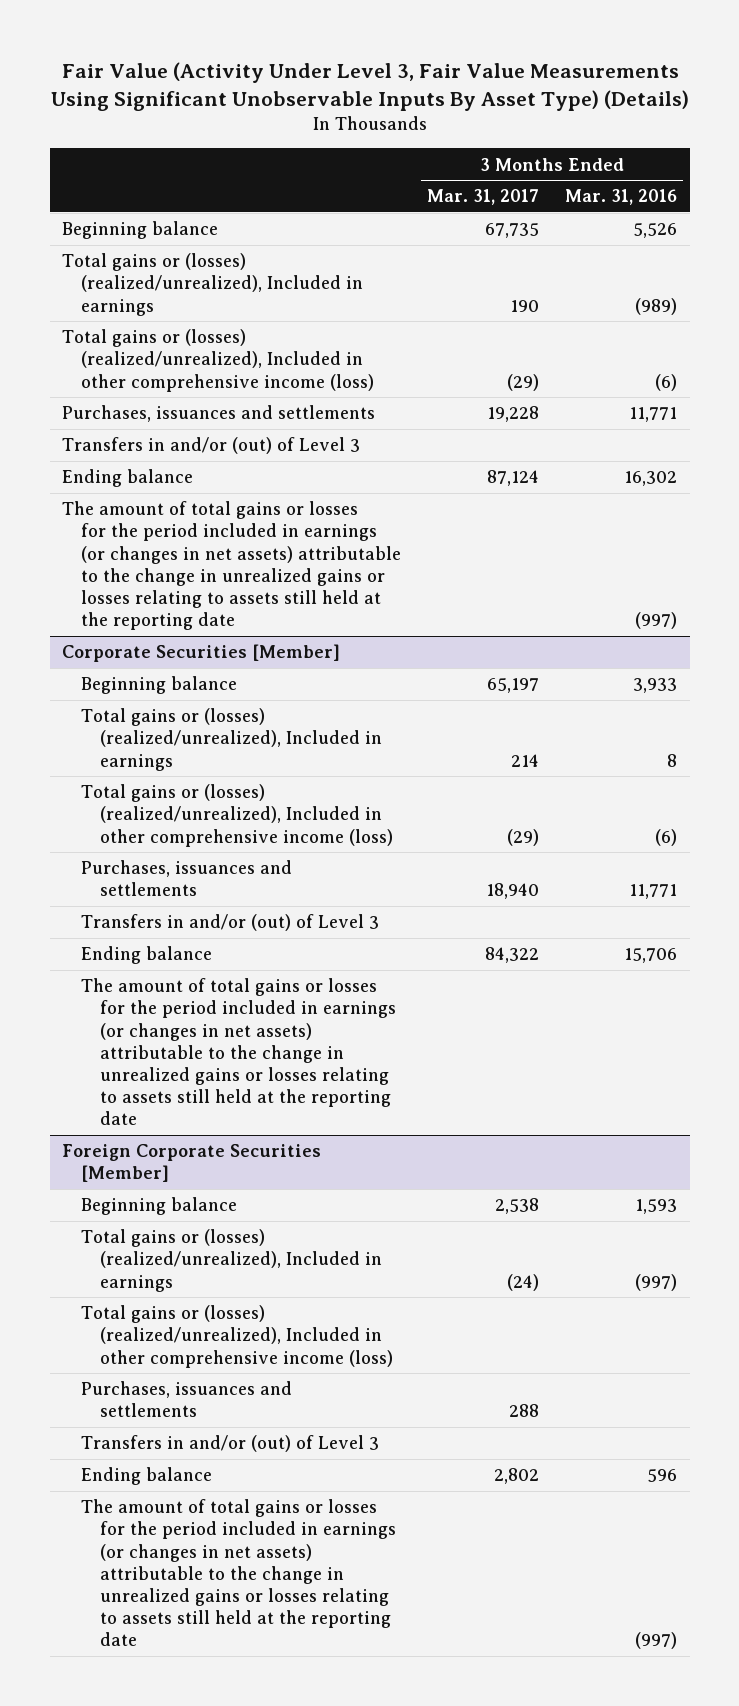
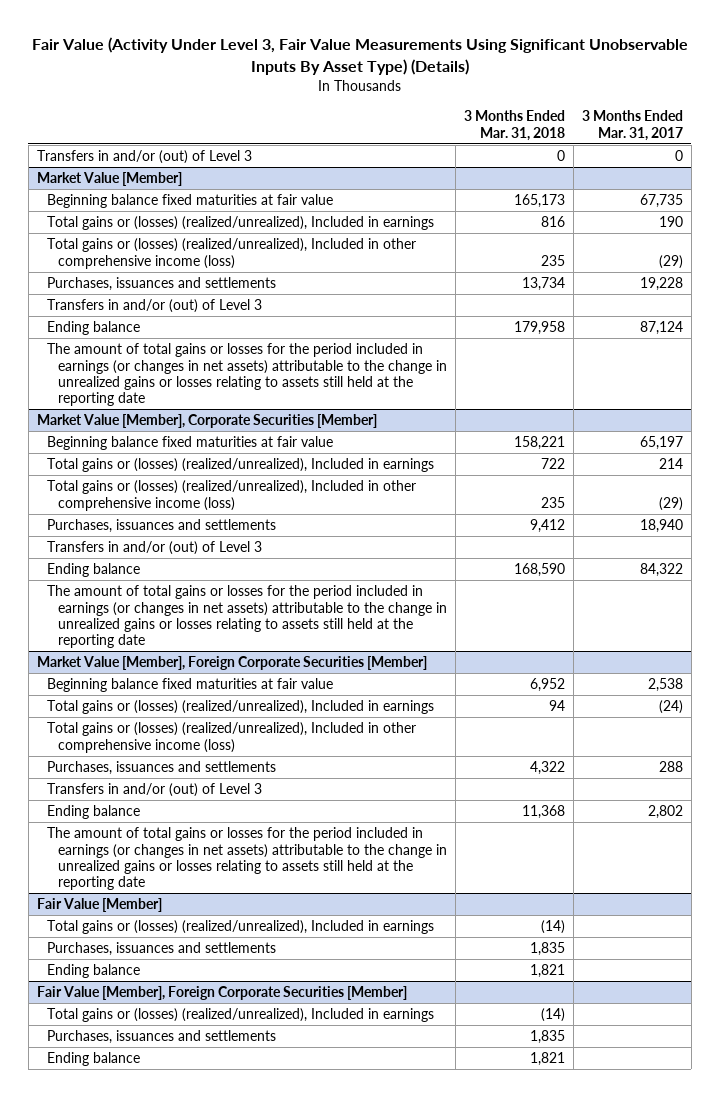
- | 3 Months Ended Mar. 31, 2017 | 3 Months Ended Mar. 31, 2016
+ | 3 Months Ended Mar. 31, 2018 | 3 Months Ended Mar. 31, 2017
- Beginning balance | 67,735 | 5,526
+ Transfers in and/or (out) of Level 3 | 0 | 0
+ Market Value [Member]
+ Beginning balance fixed maturities at fair value | 165,173 | 67,735
- Corporate Securities [Member]
- Beginning balance | 65,197 | 3,933
+ Market Value [Member], Corporate Securities [Member]
+ Beginning balance fixed maturities at fair value | 158,221 | 65,197
- Foreign Corporate Securities [Member]
- Beginning balance | 2,538 | 1,593
+ Market Value [Member], Foreign Corporate Securities [Member]
+ Beginning balance fixed maturities at fair value | 6,952 | 2,538
+ Fair Value [Member]
+ Total gains or (losses) (realized/unrealized), Included in earnings | (14) |
+ Purchases, issuances and settlements | 1,835 |
+ Ending balance | 1,821 |
+ Fair Value [Member], Foreign Corporate Securities [Member]
+ Total gains or (losses) (realized/unrealized), Included in earnings | (14) |
+ Purchases, issuances and settlements | 1,835 |
+ Ending balance | 1,821 |

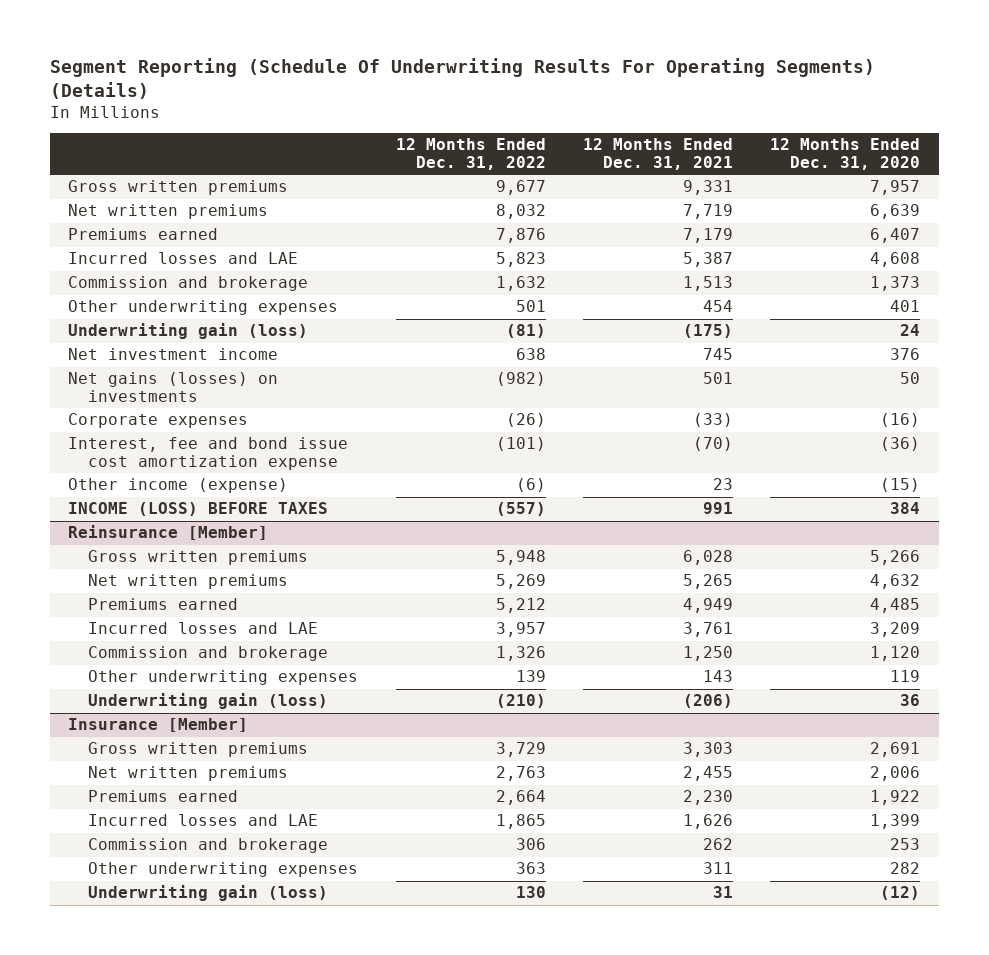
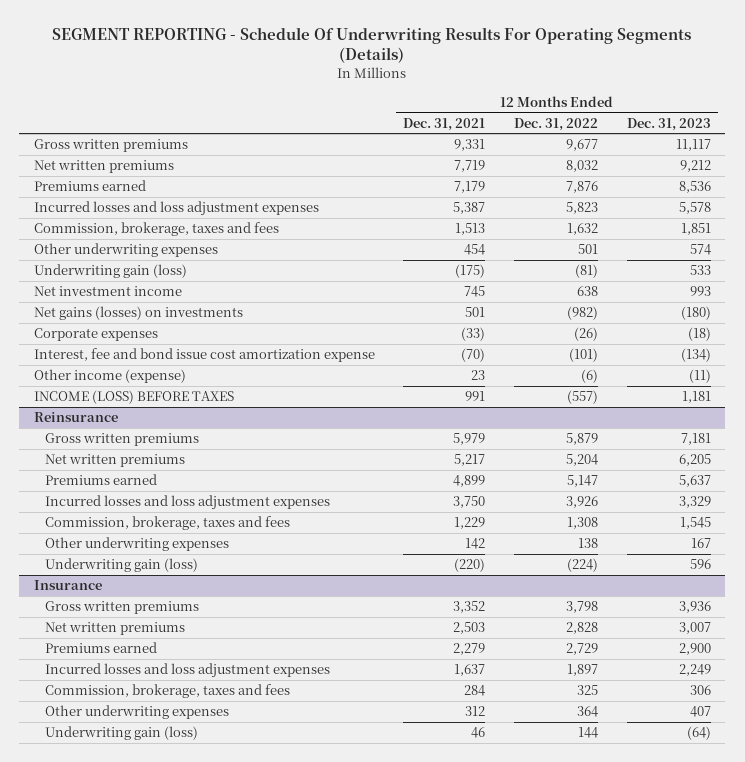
- Segment Reporting (Schedule Of Underwriting Results For Operating Segments) (Details)
+ SEGMENT REPORTING - Schedule Of Underwriting Results For Operating Segments (Details)
- | 12 Months Ended Dec. 31, 2022 | 12 Months Ended Dec. 31, 2021 | 12 Months Ended Dec. 31, 2020
+ | 12 Months Ended Dec. 31, 2021 | 12 Months Ended Dec. 31, 2022 | 12 Months Ended Dec. 31, 2023
- Incurred losses and LAE | 5,823 | 5,387 | 4,608
- Commission and brokerage | 1,632 | 1,513 | 1,373
+ Incurred losses and loss adjustment expenses | 5,387 | 5,823 | 5,578
+ Commission, brokerage, taxes and fees | 1,513 | 1,632 | 1,851
- Reinsurance [Member]
- Gross written premiums | 5,948 | 6,028 | 5,266
- Net written premiums | 5,269 | 5,265 | 4,632
- Premiums earned | 5,212 | 4,949 | 4,485
- Incurred losses and LAE | 3,957 | 3,761 | 3,209
- Commission and brokerage | 1,326 | 1,250 | 1,120
- Other underwriting expenses | 139 | 143 | 119
- Underwriting gain (loss) | (210) | (206) | 36
- Insurance [Member]
- Gross written premiums | 3,729 | 3,303 | 2,691
- Net written premiums | 2,763 | 2,455 | 2,006
- Premiums earned | 2,664 | 2,230 | 1,922
- Incurred losses and LAE | 1,865 | 1,626 | 1,399
- Commission and brokerage | 306 | 262 | 253
- Other underwriting expenses | 363 | 311 | 282
- Underwriting gain (loss) | 130 | 31 | (12)
+ Reinsurance
+ Gross written premiums | 5,979 | 5,879 | 7,181
+ Net written premiums | 5,217 | 5,204 | 6,205
+ Premiums earned | 4,899 | 5,147 | 5,637
+ Incurred losses and loss adjustment expenses | 3,750 | 3,926 | 3,329
+ Commission, brokerage, taxes and fees | 1,229 | 1,308 | 1,545
+ Other underwriting expenses | 142 | 138 | 167
+ Underwriting gain (loss) | (220) | (224) | 596
+ Insurance
+ Gross written premiums | 3,352 | 3,798 | 3,936
+ Net written premiums | 2,503 | 2,828 | 3,007
+ Premiums earned | 2,279 | 2,729 | 2,900
+ Incurred losses and loss adjustment expenses | 1,637 | 1,897 | 2,249
+ Commission, brokerage, taxes and fees | 284 | 325 | 306
+ Other underwriting expenses | 312 | 364 | 407
+ Underwriting gain (loss) | 46 | 144 | (64)

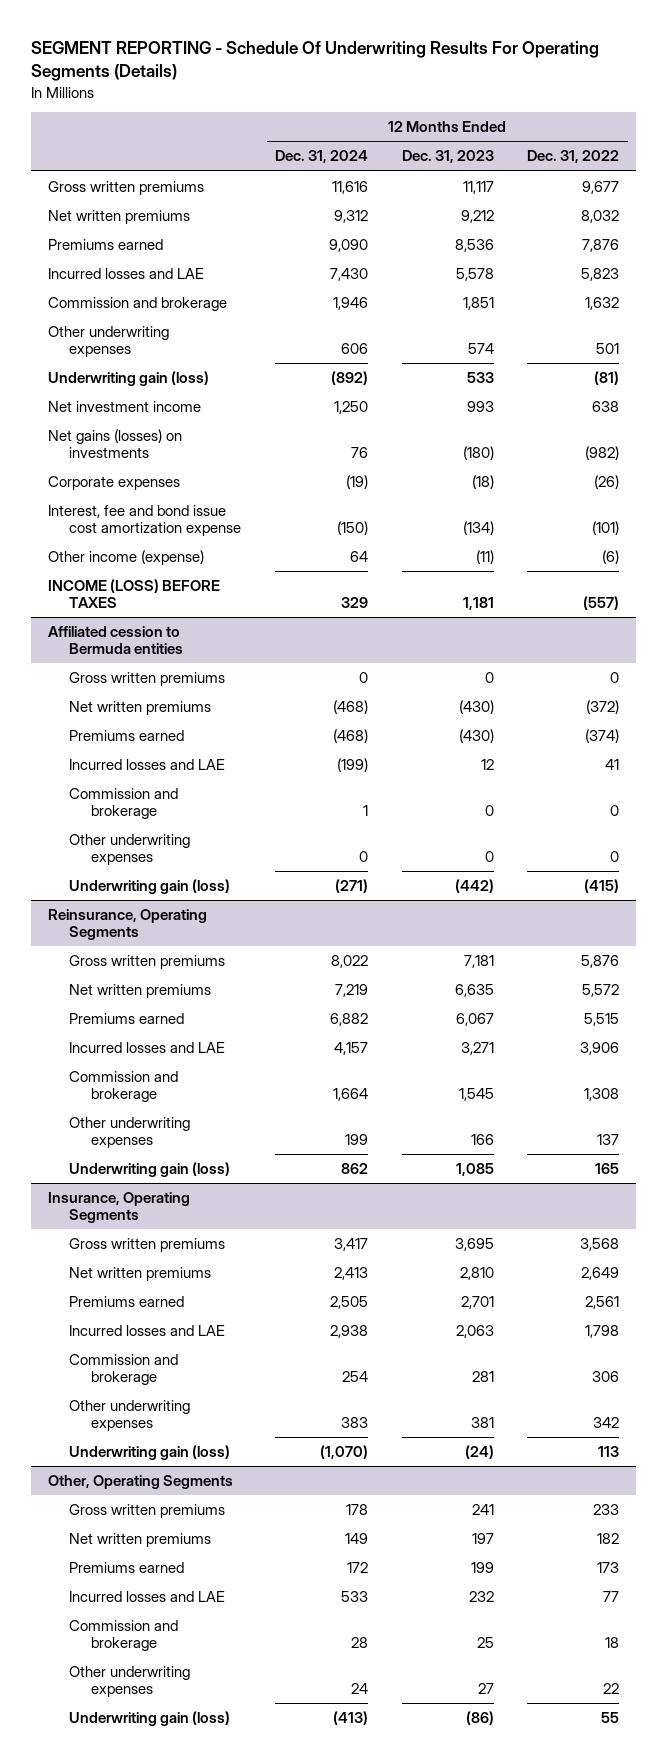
- | 12 Months Ended Dec. 31, 2021 | 12 Months Ended Dec. 31, 2022 | 12 Months Ended Dec. 31, 2023
+ | 12 Months Ended Dec. 31, 2024 | 12 Months Ended Dec. 31, 2023 | 12 Months Ended Dec. 31, 2022
- Incurred losses and loss adjustment expenses | 5,387 | 5,823 | 5,578
- Commission, brokerage, taxes and fees | 1,513 | 1,632 | 1,851
+ Incurred losses and LAE | 7,430 | 5,578 | 5,823
+ Commission and brokerage | 1,946 | 1,851 | 1,632
- Reinsurance
- Gross written premiums | 5,979 | 5,879 | 7,181
- Net written premiums | 5,217 | 5,204 | 6,205
- Premiums earned | 4,899 | 5,147 | 5,637
- Incurred losses and loss adjustment expenses | 3,750 | 3,926 | 3,329
- Commission, brokerage, taxes and fees | 1,229 | 1,308 | 1,545
- Other underwriting expenses | 142 | 138 | 167
- Underwriting gain (loss) | (220) | (224) | 596
- Insurance
- Gross written premiums | 3,352 | 3,798 | 3,936
- Net written premiums | 2,503 | 2,828 | 3,007
- Premiums earned | 2,279 | 2,729 | 2,900
- Incurred losses and loss adjustment expenses | 1,637 | 1,897 | 2,249
- Commission, brokerage, taxes and fees | 284 | 325 | 306
- Other underwriting expenses | 312 | 364 | 407
- Underwriting gain (loss) | 46 | 144 | (64)
+ Affiliated cession to Bermuda entities
+ Gross written premiums | 0 | 0 | 0
+ Net written premiums | (468) | (430) | (372)
+ Premiums earned | (468) | (430) | (374)
+ Incurred losses and LAE | (199) | 12 | 41
+ Commission and brokerage | 1 | 0 | 0
+ Other underwriting expenses | 0 | 0 | 0
+ Underwriting gain (loss) | (271) | (442) | (415)
+ Reinsurance, Operating Segments
+ Gross written premiums | 8,022 | 7,181 | 5,876
+ Net written premiums | 7,219 | 6,635 | 5,572
+ Premiums earned | 6,882 | 6,067 | 5,515
+ Incurred losses and LAE | 4,157 | 3,271 | 3,906
+ Commission and brokerage | 1,664 | 1,545 | 1,308
+ Other underwriting expenses | 199 | 166 | 137
+ Underwriting gain (loss) | 862 | 1,085 | 165
+ Insurance, Operating Segments
+ Gross written premiums | 3,417 | 3,695 | 3,568
+ Net written premiums | 2,413 | 2,810 | 2,649
+ Premiums earned | 2,505 | 2,701 | 2,561
+ Incurred losses and LAE | 2,938 | 2,063 | 1,798
+ Commission and brokerage | 254 | 281 | 306
+ Other underwriting expenses | 383 | 381 | 342
+ Underwriting gain (loss) | (1,070) | (24) | 113
+ Other, Operating Segments
+ Gross written premiums | 178 | 241 | 233
+ Net written premiums | 149 | 197 | 182
+ Premiums earned | 172 | 199 | 173
+ Incurred losses and LAE | 533 | 232 | 77
+ Commission and brokerage | 28 | 25 | 18
+ Other underwriting expenses | 24 | 27 | 22
+ Underwriting gain (loss) | (413) | (86) | 55

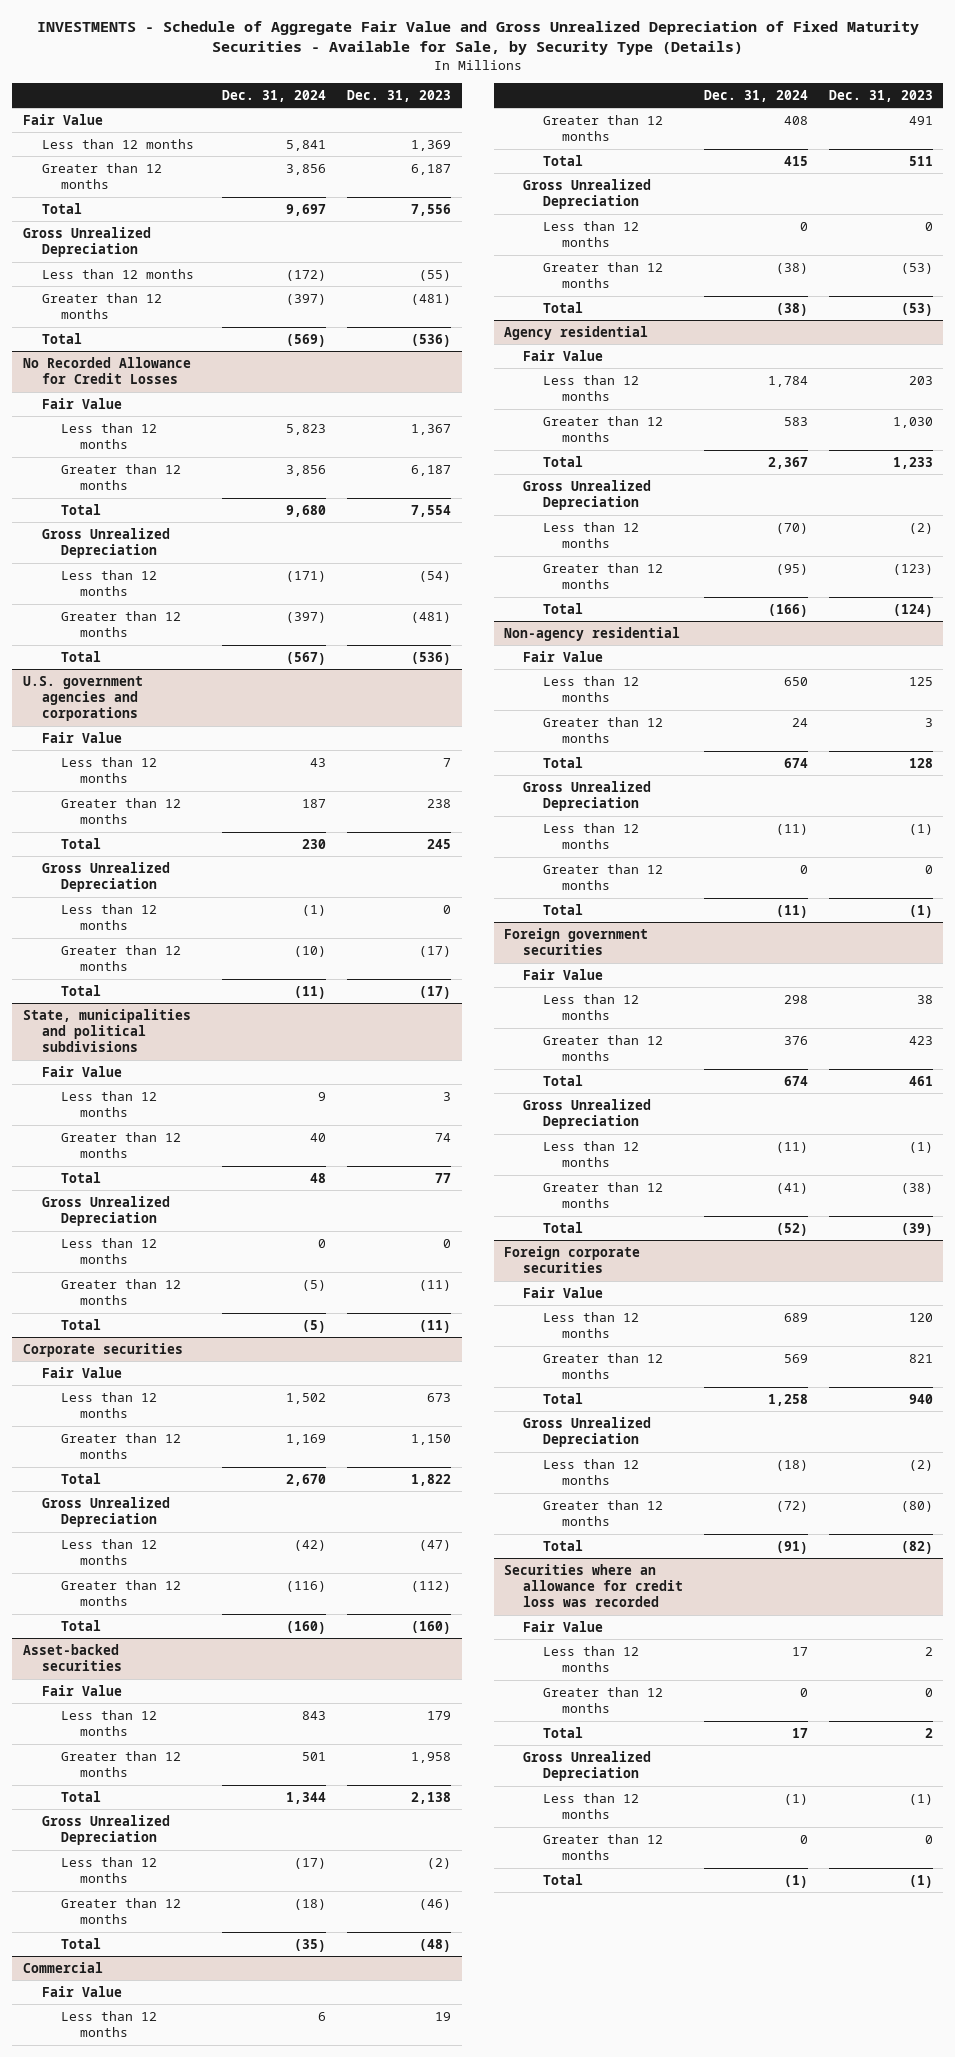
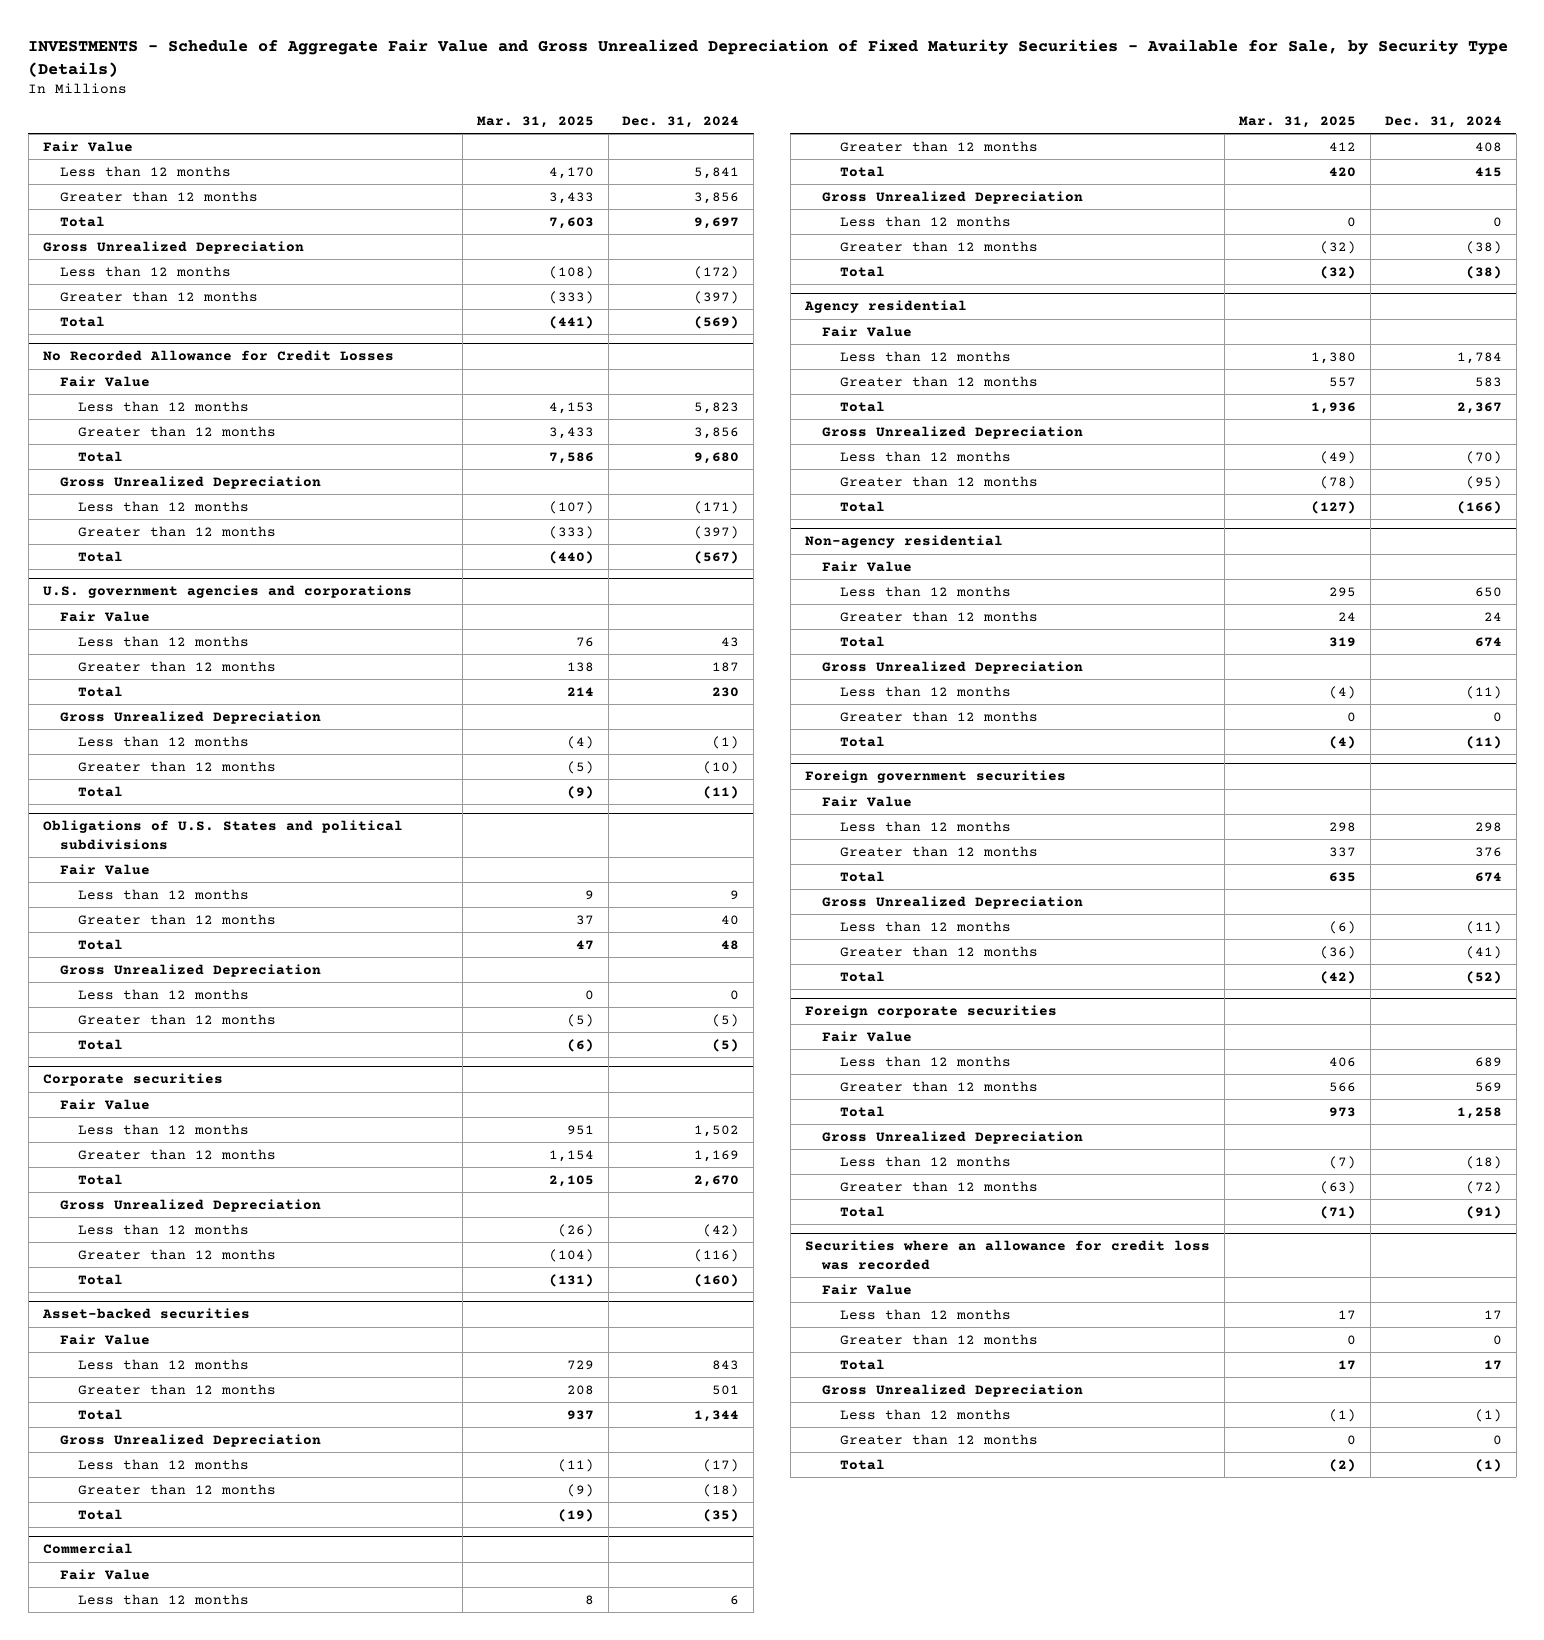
- | Dec. 31, 2024 | Dec. 31, 2023
+ | Mar. 31, 2025 | Dec. 31, 2024
- State, municipalities and political subdivisions
+ Obligations of U.S. States and political subdivisions

